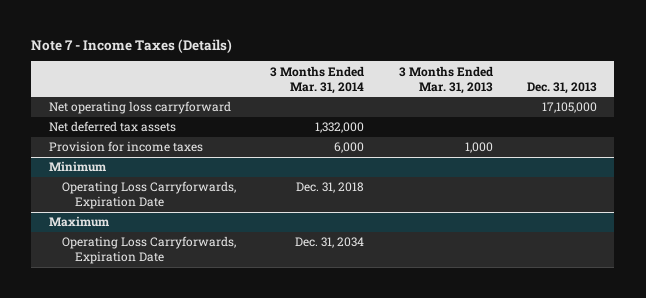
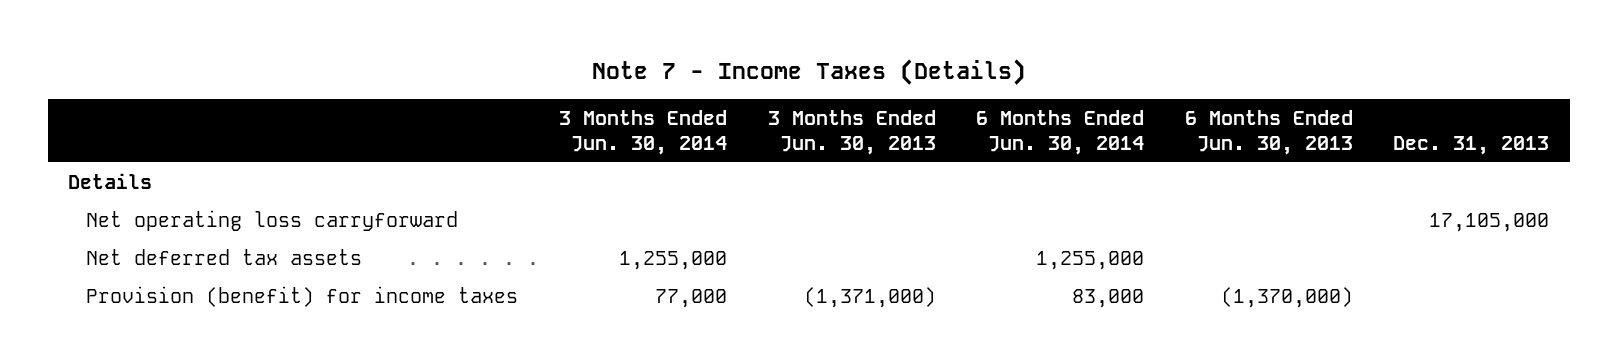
- | 3 Months Ended Mar. 31, 2014 | 3 Months Ended Mar. 31, 2013 | Dec. 31, 2013
+ | 3 Months Ended Jun. 30, 2014 | 3 Months Ended Jun. 30, 2013 | 6 Months Ended Jun. 30, 2014 | 6 Months Ended Jun. 30, 2013 | Dec. 31, 2013
+ Details
- Provision for income taxes | 6,000 | 1,000 |
- Minimum
- Operating Loss Carryforwards, Expiration Date | Dec. 31, 2018 | |
- Maximum
- Operating Loss Carryforwards, Expiration Date | Dec. 31, 2034 | |
+ Provision (benefit) for income taxes | 77,000 | (1,371,000) | 83,000 | (1,370,000) |

